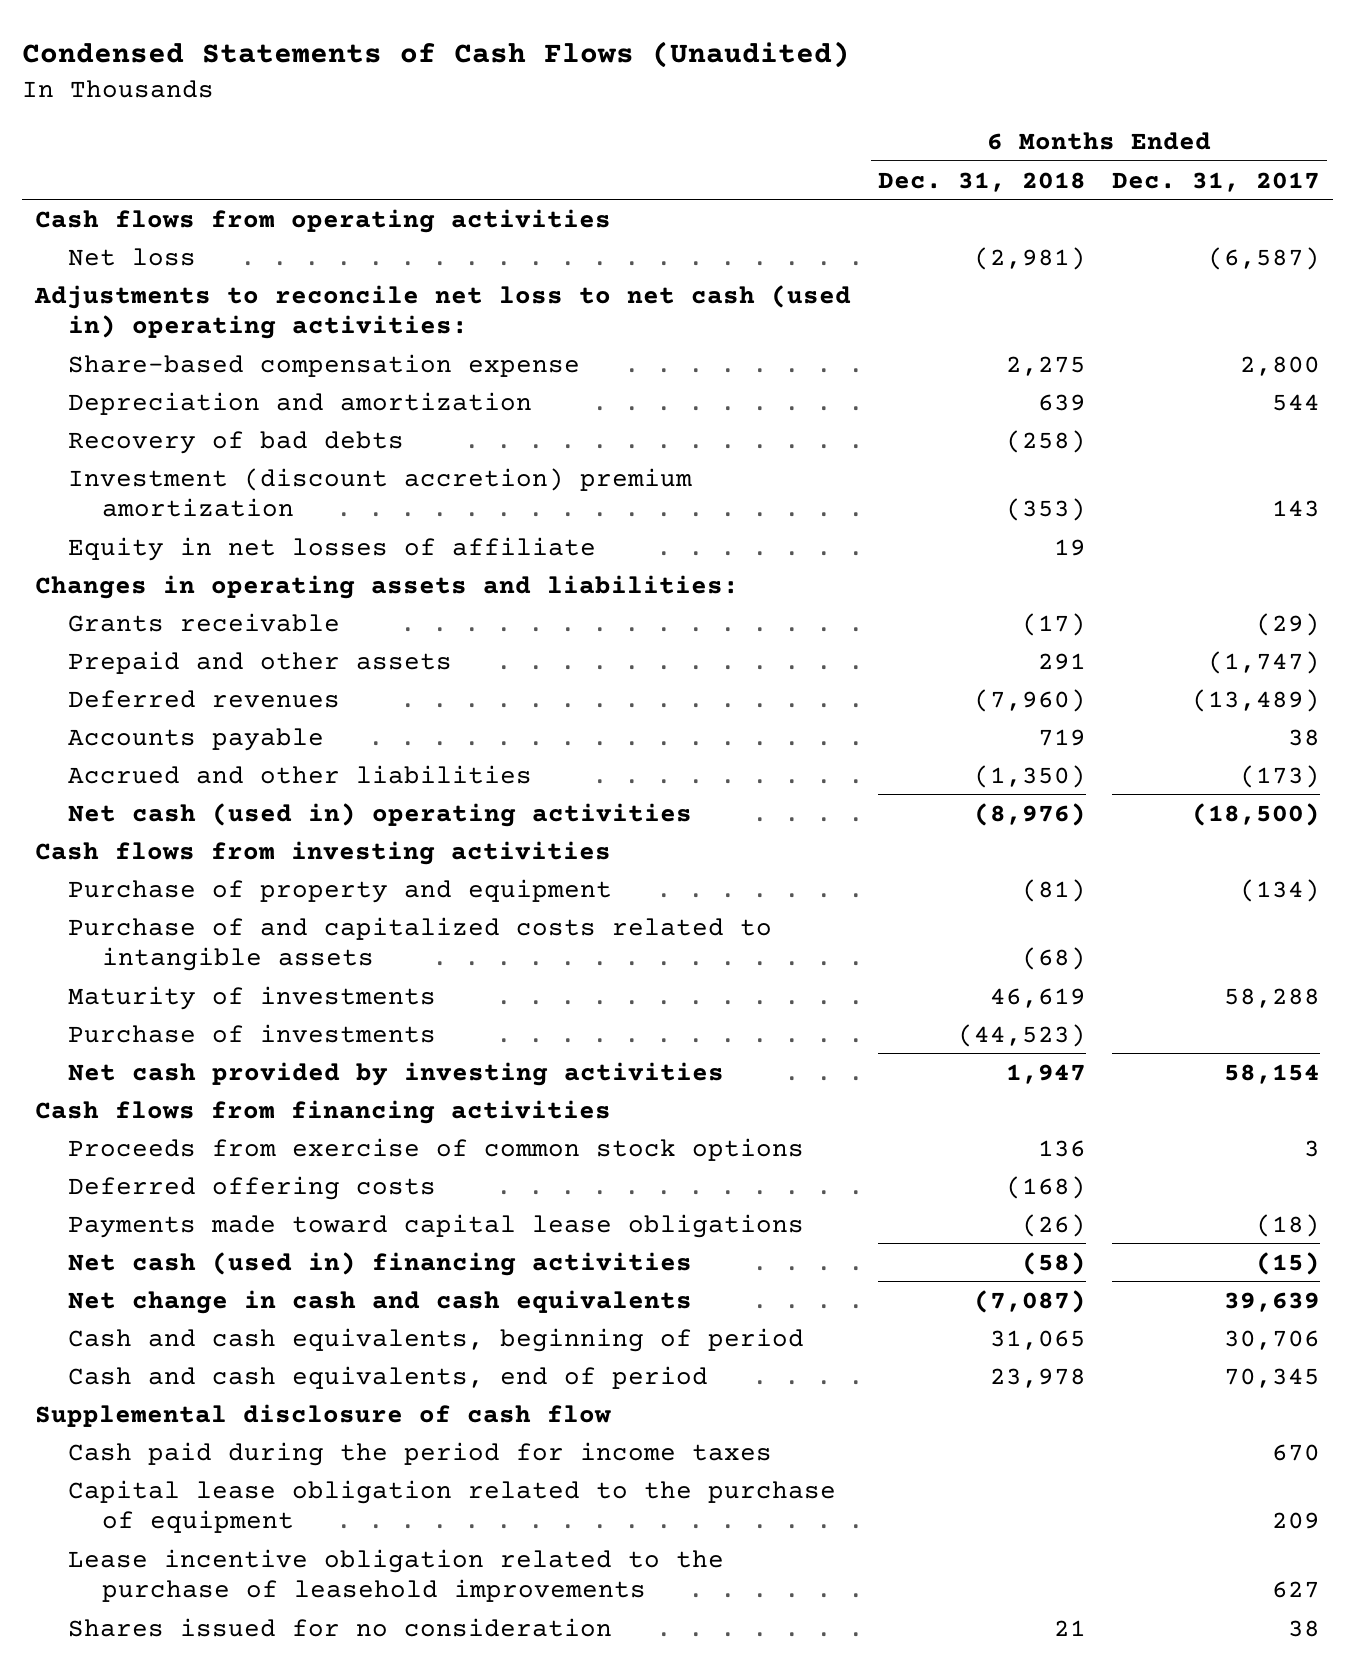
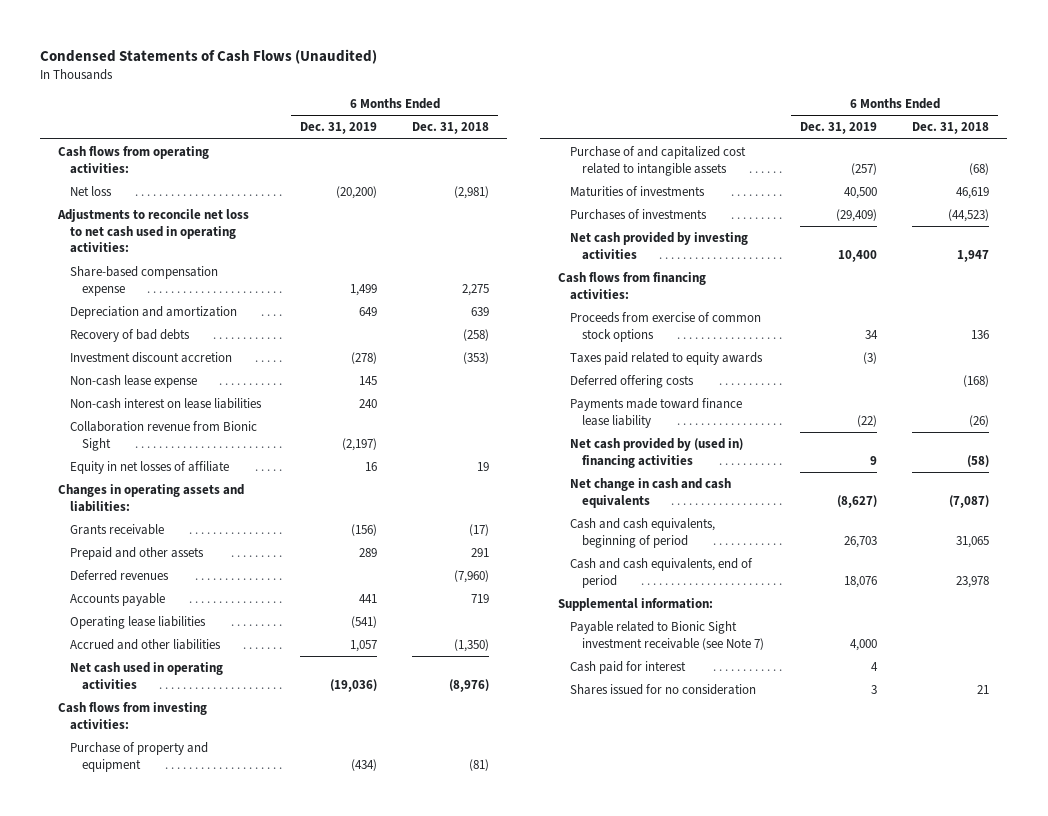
- | 6 Months Ended Dec. 31, 2018 | 6 Months Ended Dec. 31, 2017
+ | 6 Months Ended Dec. 31, 2019 | 6 Months Ended Dec. 31, 2018
- Cash flows from operating activities
+ Cash flows from operating activities:
- Adjustments to reconcile net loss to net cash (used in) operating activities:
+ Adjustments to reconcile net loss to net cash used in operating activities:
- Investment (discount accretion) premium amortization | (353) | 143
+ Investment discount accretion | (278) | (353)
+ Non-cash lease expense | 145 |
+ Non-cash interest on lease liabilities | 240 |
+ Collaboration revenue from Bionic Sight | (2,197) |
+ Operating lease liabilities | (541) |
- Net cash (used in) operating activities | (8,976) | (18,500)
- Cash flows from investing activities
+ Net cash used in operating activities | (19,036) | (8,976)
+ Cash flows from investing activities:
- Purchase of and capitalized costs related to intangible assets | (68) |
- Maturity of investments | 46,619 | 58,288
- Purchase of investments | (44,523) |
+ Purchase of and capitalized cost related to intangible assets | (257) | (68)
+ Maturities of investments | 40,500 | 46,619
+ Purchases of investments | (29,409) | (44,523)
- Cash flows from financing activities
+ Cash flows from financing activities:
+ Taxes paid related to equity awards | (3) |
- Payments made toward capital lease obligations | (26) | (18)
- Net cash (used in) financing activities | (58) | (15)
+ Payments made toward finance lease liability | (22) | (26)
+ Net cash provided by (used in) financing activities | 9 | (58)
- Supplemental disclosure of cash flow
- Cash paid during the period for income taxes | | 670
- Capital lease obligation related to the purchase of equipment | | 209
- Lease incentive obligation related to the purchase of leasehold improvements | | 627
+ Supplemental information:
+ Payable related to Bionic Sight investment receivable (see Note 7) | 4,000 |
+ Cash paid for interest | 4 |

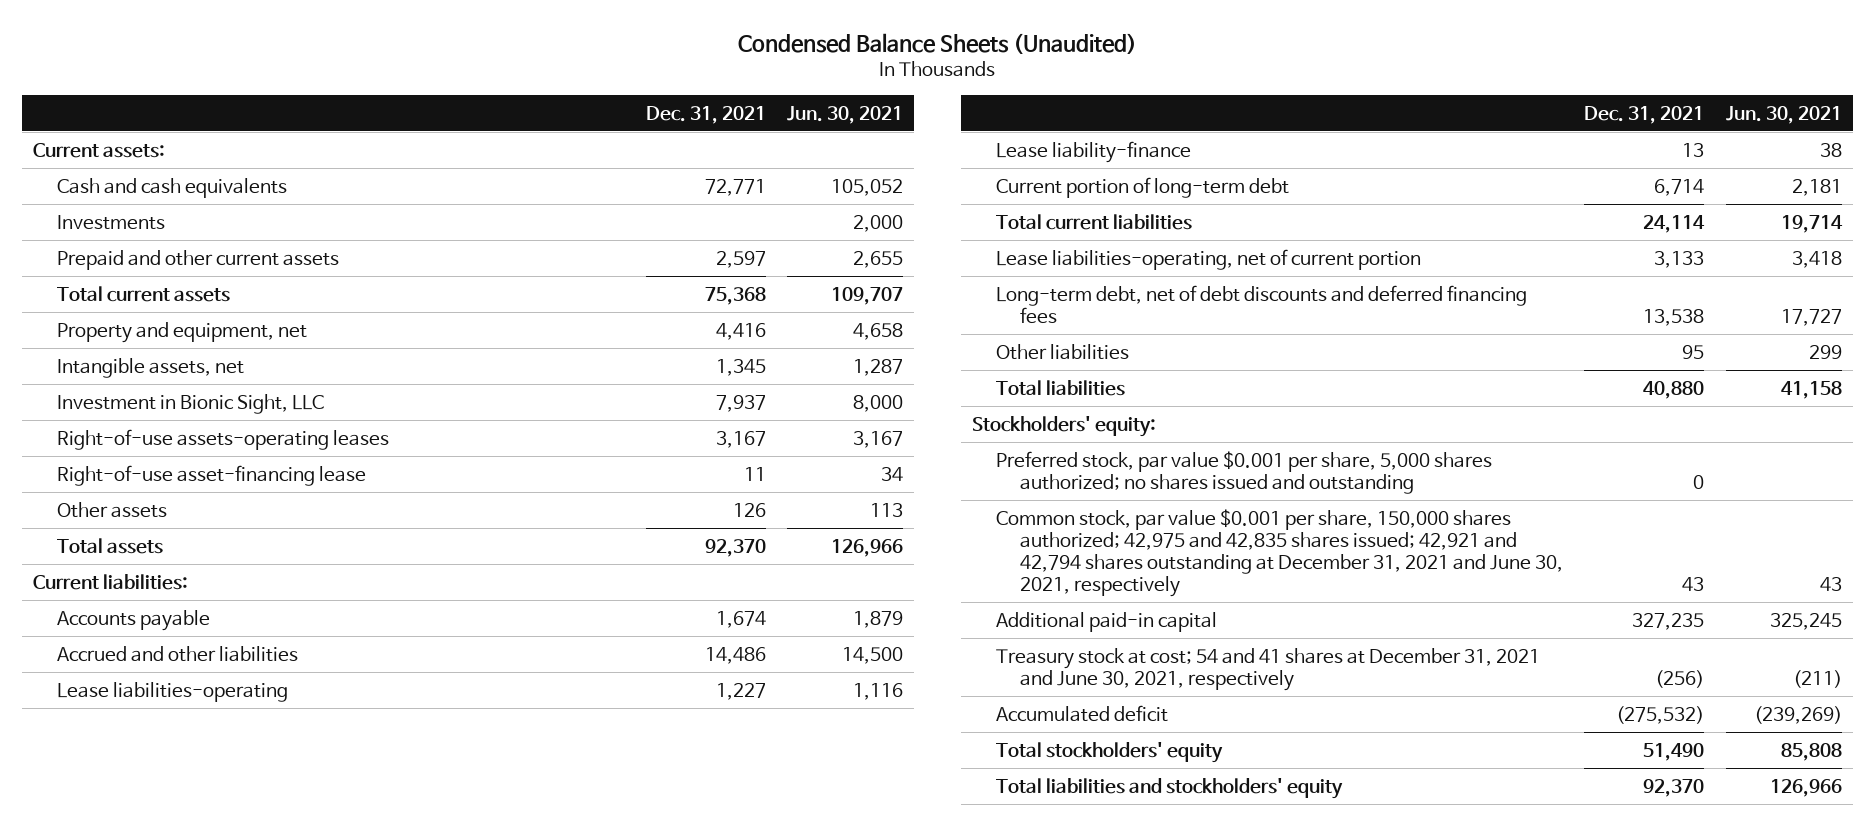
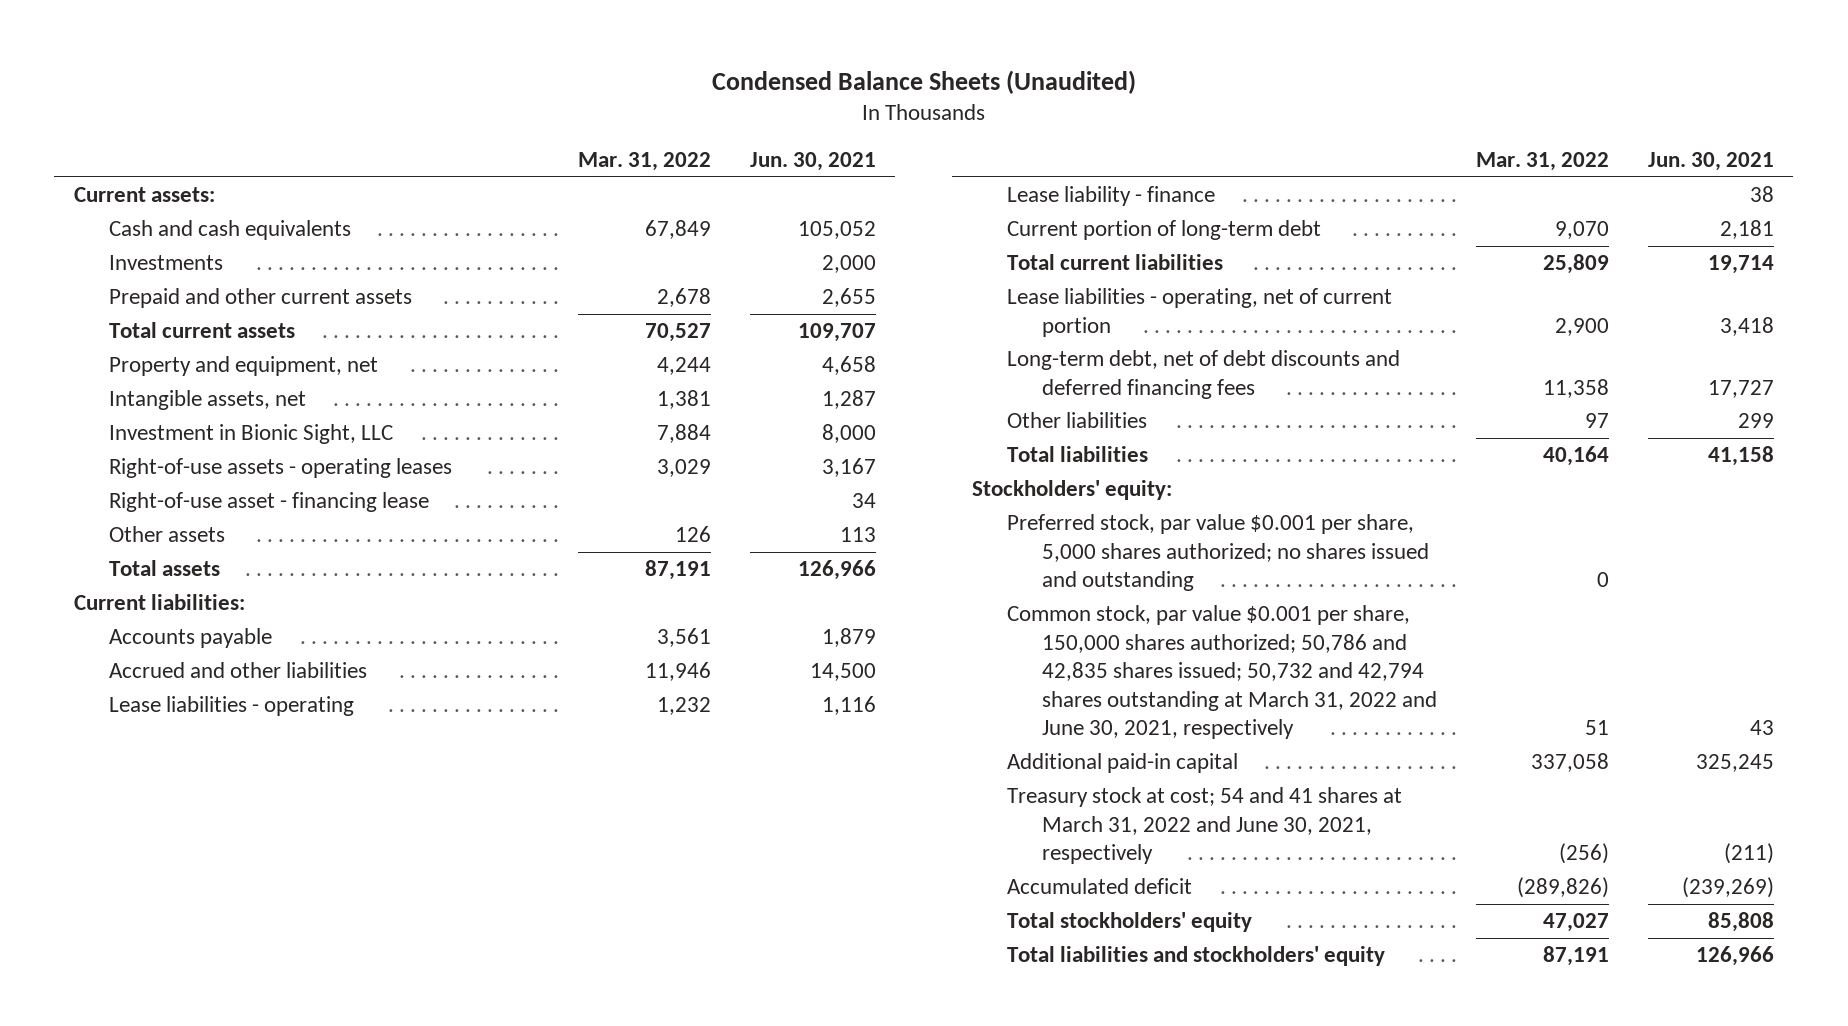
- | Dec. 31, 2021 | Jun. 30, 2021
+ | Mar. 31, 2022 | Jun. 30, 2021
- Right-of-use assets-operating leases | 3,167 | 3,167
- Right-of-use asset-financing lease | 11 | 34
+ Right-of-use assets - operating leases | 3,029 | 3,167
+ Right-of-use asset - financing lease | | 34
- Lease liabilities-operating | 1,227 | 1,116
- Lease liability-finance | 13 | 38
+ Lease liabilities - operating | 1,232 | 1,116
+ Lease liability - finance | | 38
- Lease liabilities-operating, net of current portion | 3,133 | 3,418
+ Lease liabilities - operating, net of current portion | 2,900 | 3,418
- Common stock, par value $0.001 per share, 150,000 shares authorized; 42,975 and 42,835 shares issued; 42,921 and 42,794 shares outstanding at December 31, 2021 and June 30, 2021, respectively | 43 | 43
+ Common stock, par value $0.001 per share, 150,000 shares authorized; 50,786 and 42,835 shares issued; 50,732 and 42,794 shares outstanding at March 31, 2022 and June 30, 2021, respectively | 51 | 43
- Treasury stock at cost; 54 and 41 shares at December 31, 2021 and June 30, 2021, respectively | (256) | (211)
+ Treasury stock at cost; 54 and 41 shares at March 31, 2022 and June 30, 2021, respectively | (256) | (211)

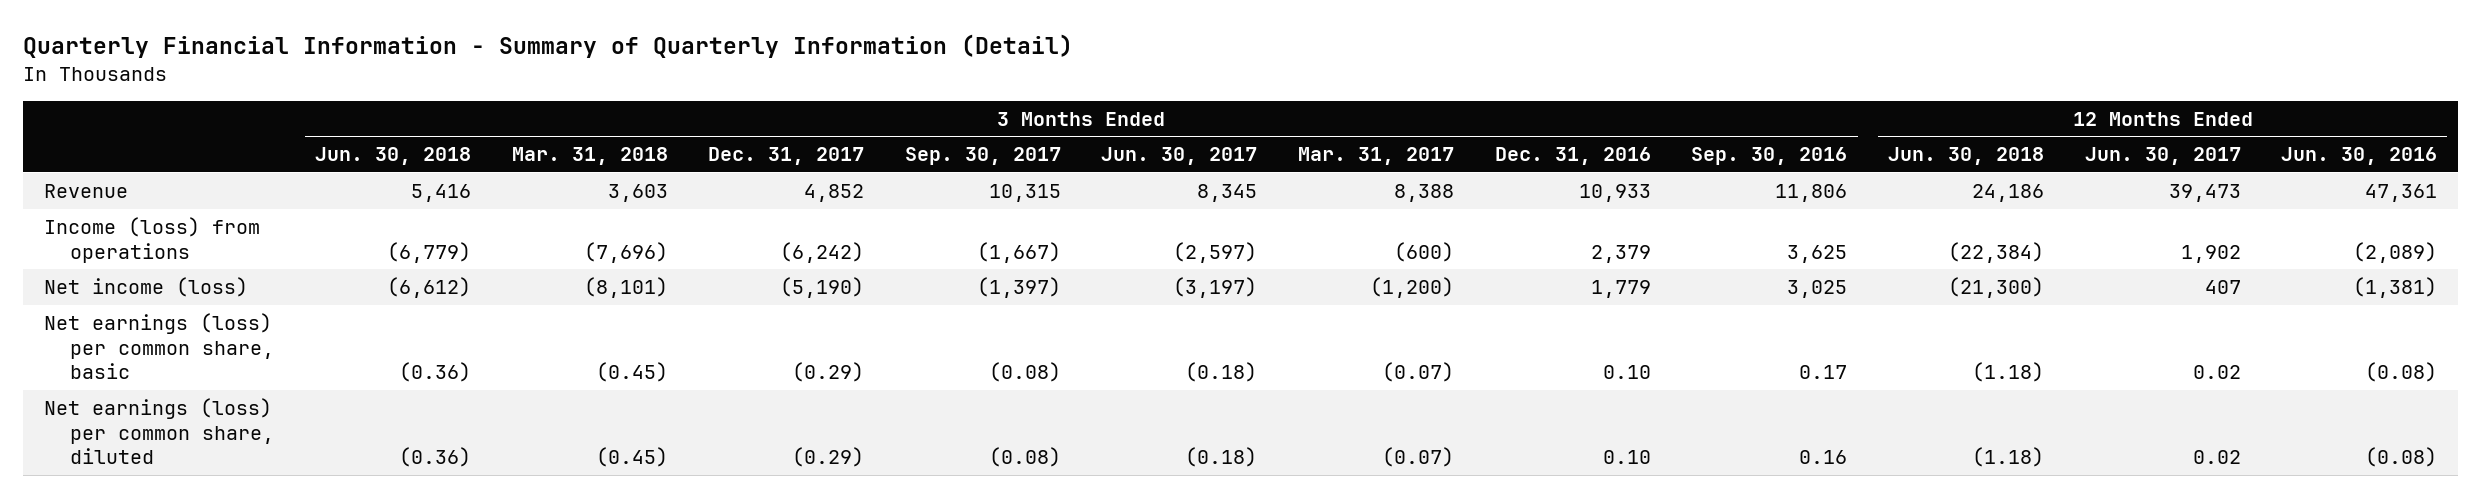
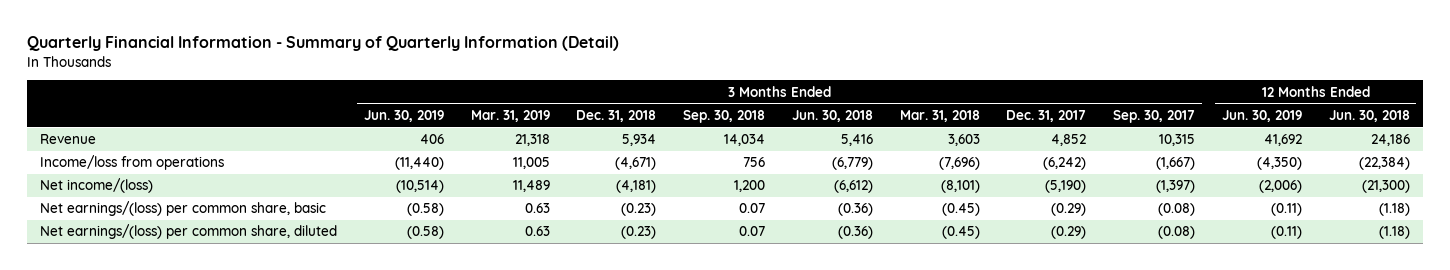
- | 3 Months Ended Jun. 30, 2018 | 3 Months Ended Mar. 31, 2018 | 3 Months Ended Dec. 31, 2017 | 3 Months Ended Sep. 30, 2017 | 3 Months Ended Jun. 30, 2017 | 3 Months Ended Mar. 31, 2017 | 3 Months Ended Dec. 31, 2016 | 3 Months Ended Sep. 30, 2016 | 12 Months Ended Jun. 30, 2018 | 12 Months Ended Jun. 30, 2017 | 12 Months Ended Jun. 30, 2016
+ | 3 Months Ended Jun. 30, 2019 | 3 Months Ended Mar. 31, 2019 | 3 Months Ended Dec. 31, 2018 | 3 Months Ended Sep. 30, 2018 | 3 Months Ended Jun. 30, 2018 | 3 Months Ended Mar. 31, 2018 | 3 Months Ended Dec. 31, 2017 | 3 Months Ended Sep. 30, 2017 | 12 Months Ended Jun. 30, 2019 | 12 Months Ended Jun. 30, 2018
- Income (loss) from operations | (6,779) | (7,696) | (6,242) | (1,667) | (2,597) | (600) | 2,379 | 3,625 | (22,384) | 1,902 | (2,089)
- Net income (loss) | (6,612) | (8,101) | (5,190) | (1,397) | (3,197) | (1,200) | 1,779 | 3,025 | (21,300) | 407 | (1,381)
- Net earnings (loss) per common share, basic | (0.36) | (0.45) | (0.29) | (0.08) | (0.18) | (0.07) | 0.10 | 0.17 | (1.18) | 0.02 | (0.08)
- Net earnings (loss) per common share, diluted | (0.36) | (0.45) | (0.29) | (0.08) | (0.18) | (0.07) | 0.10 | 0.16 | (1.18) | 0.02 | (0.08)
+ Income/loss from operations | (11,440) | 11,005 | (4,671) | 756 | (6,779) | (7,696) | (6,242) | (1,667) | (4,350) | (22,384)
+ Net income/(loss) | (10,514) | 11,489 | (4,181) | 1,200 | (6,612) | (8,101) | (5,190) | (1,397) | (2,006) | (21,300)
+ Net earnings/(loss) per common share, basic | (0.58) | 0.63 | (0.23) | 0.07 | (0.36) | (0.45) | (0.29) | (0.08) | (0.11) | (1.18)
+ Net earnings/(loss) per common share, diluted | (0.58) | 0.63 | (0.23) | 0.07 | (0.36) | (0.45) | (0.29) | (0.08) | (0.11) | (1.18)

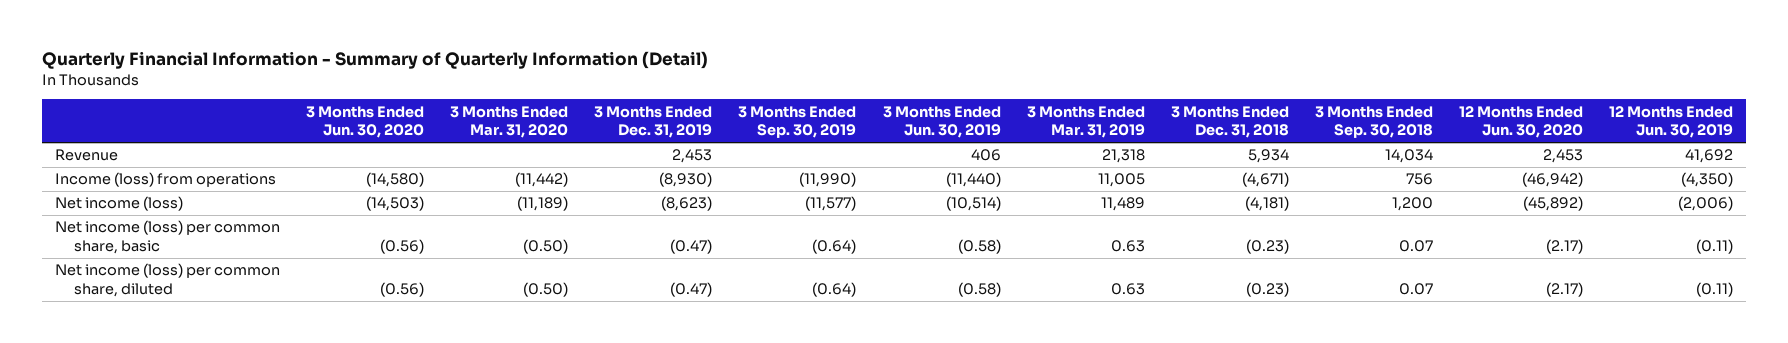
- | 3 Months Ended Jun. 30, 2019 | 3 Months Ended Mar. 31, 2019 | 3 Months Ended Dec. 31, 2018 | 3 Months Ended Sep. 30, 2018 | 3 Months Ended Jun. 30, 2018 | 3 Months Ended Mar. 31, 2018 | 3 Months Ended Dec. 31, 2017 | 3 Months Ended Sep. 30, 2017 | 12 Months Ended Jun. 30, 2019 | 12 Months Ended Jun. 30, 2018
+ | 3 Months Ended Jun. 30, 2020 | 3 Months Ended Mar. 31, 2020 | 3 Months Ended Dec. 31, 2019 | 3 Months Ended Sep. 30, 2019 | 3 Months Ended Jun. 30, 2019 | 3 Months Ended Mar. 31, 2019 | 3 Months Ended Dec. 31, 2018 | 3 Months Ended Sep. 30, 2018 | 12 Months Ended Jun. 30, 2020 | 12 Months Ended Jun. 30, 2019
- Income/loss from operations | (11,440) | 11,005 | (4,671) | 756 | (6,779) | (7,696) | (6,242) | (1,667) | (4,350) | (22,384)
- Net income/(loss) | (10,514) | 11,489 | (4,181) | 1,200 | (6,612) | (8,101) | (5,190) | (1,397) | (2,006) | (21,300)
- Net earnings/(loss) per common share, basic | (0.58) | 0.63 | (0.23) | 0.07 | (0.36) | (0.45) | (0.29) | (0.08) | (0.11) | (1.18)
- Net earnings/(loss) per common share, diluted | (0.58) | 0.63 | (0.23) | 0.07 | (0.36) | (0.45) | (0.29) | (0.08) | (0.11) | (1.18)
+ Income (loss) from operations | (14,580) | (11,442) | (8,930) | (11,990) | (11,440) | 11,005 | (4,671) | 756 | (46,942) | (4,350)
+ Net income (loss) | (14,503) | (11,189) | (8,623) | (11,577) | (10,514) | 11,489 | (4,181) | 1,200 | (45,892) | (2,006)
+ Net income (loss) per common share, basic | (0.56) | (0.50) | (0.47) | (0.64) | (0.58) | 0.63 | (0.23) | 0.07 | (2.17) | (0.11)
+ Net income (loss) per common share, diluted | (0.56) | (0.50) | (0.47) | (0.64) | (0.58) | 0.63 | (0.23) | 0.07 | (2.17) | (0.11)

